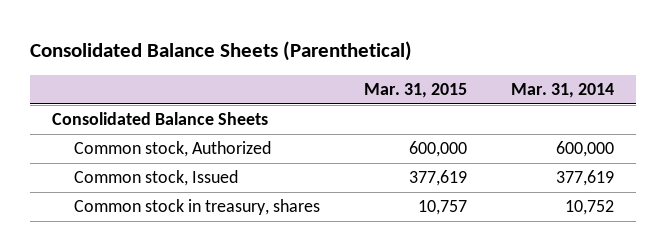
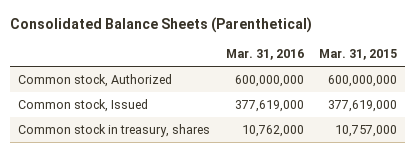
- | Mar. 31, 2015 | Mar. 31, 2014
+ | Mar. 31, 2016 | Mar. 31, 2015
- Consolidated Balance Sheets
- Common stock, Authorized | 600,000 | 600,000
- Common stock, Issued | 377,619 | 377,619
- Common stock in treasury, shares | 10,757 | 10,752
+ Common stock, Authorized | 600,000,000 | 600,000,000
+ Common stock, Issued | 377,619,000 | 377,619,000
+ Common stock in treasury, shares | 10,762,000 | 10,757,000

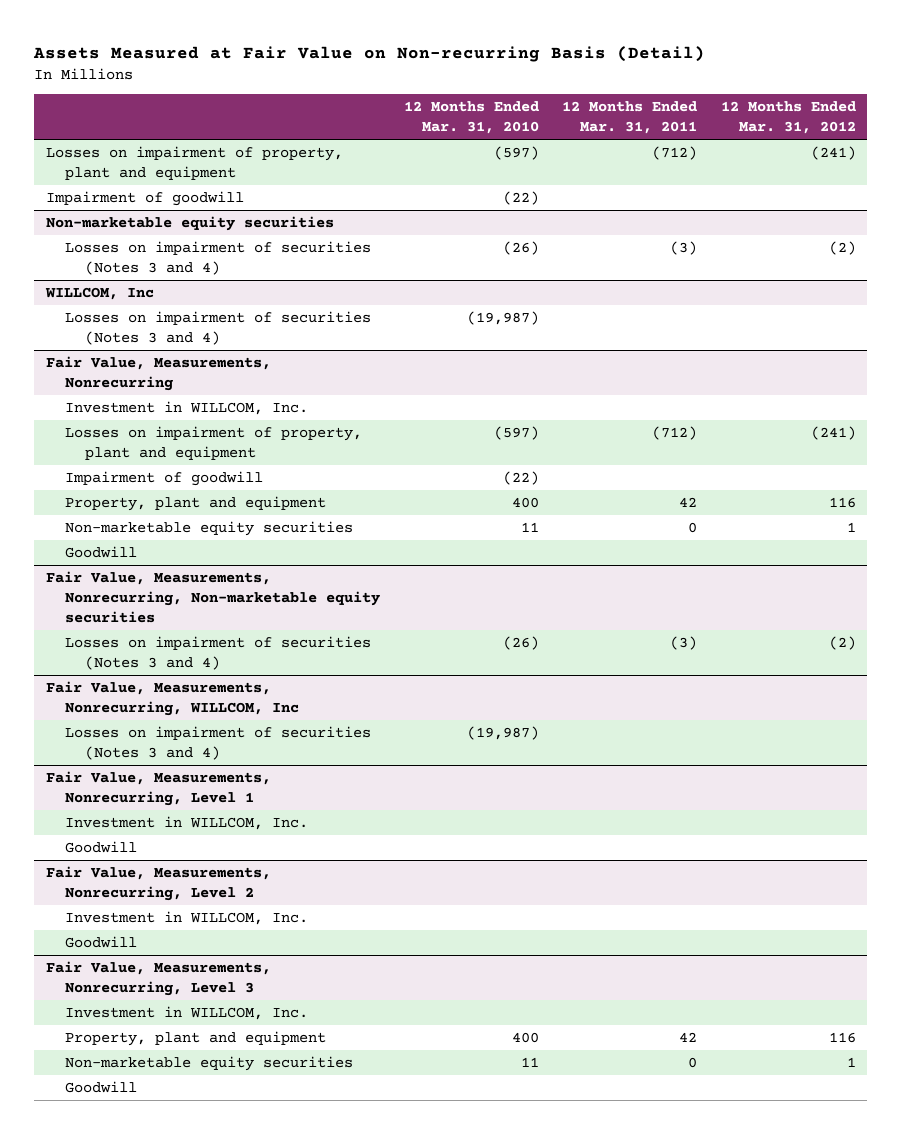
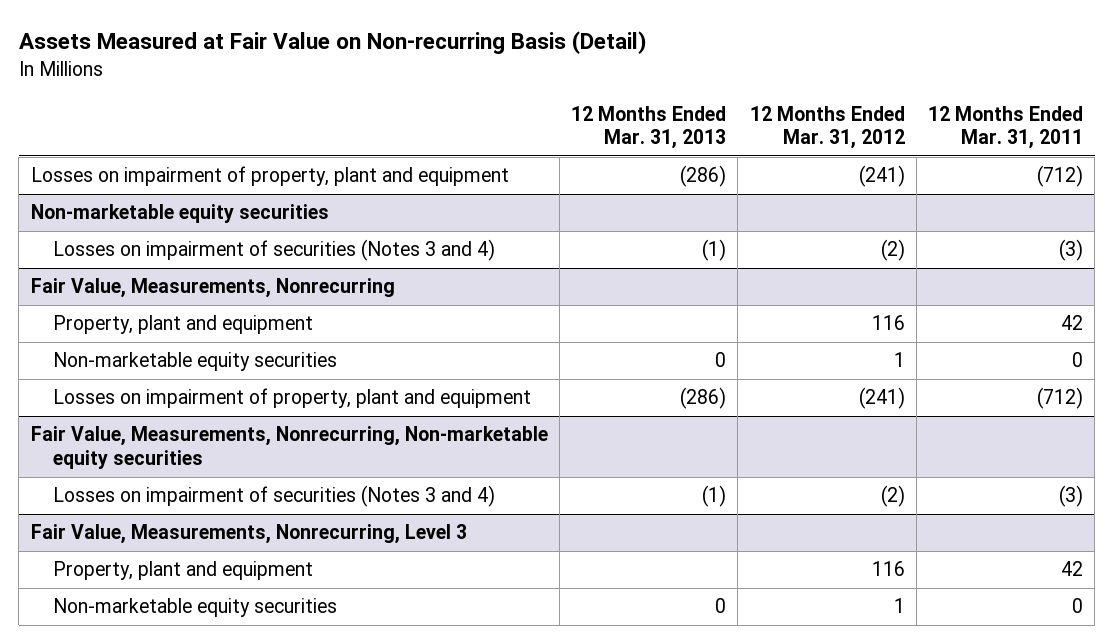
- | 12 Months Ended Mar. 31, 2010 | 12 Months Ended Mar. 31, 2011 | 12 Months Ended Mar. 31, 2012
+ | 12 Months Ended Mar. 31, 2013 | 12 Months Ended Mar. 31, 2012 | 12 Months Ended Mar. 31, 2011
- Impairment of goodwill | (22) | |
- WILLCOM, Inc
- Losses on impairment of securities (Notes 3 and 4) | (19,987) | |
@ Fair Value, Measurements, Nonrecurring
- Investment in WILLCOM, Inc.
- Impairment of goodwill | (22) | |
- Goodwill
moved down: Losses on impairment of property, plant and equipment | (286) | (241) | (712)
- Fair Value, Measurements, Nonrecurring, WILLCOM, Inc
- Losses on impairment of securities (Notes 3 and 4) | (19,987) | |
- Fair Value, Measurements, Nonrecurring, Level 1
- Investment in WILLCOM, Inc.
- Goodwill
- Fair Value, Measurements, Nonrecurring, Level 2
- Investment in WILLCOM, Inc.
- Goodwill
@ Fair Value, Measurements, Nonrecurring, Level 3
- Investment in WILLCOM, Inc.
- Goodwill

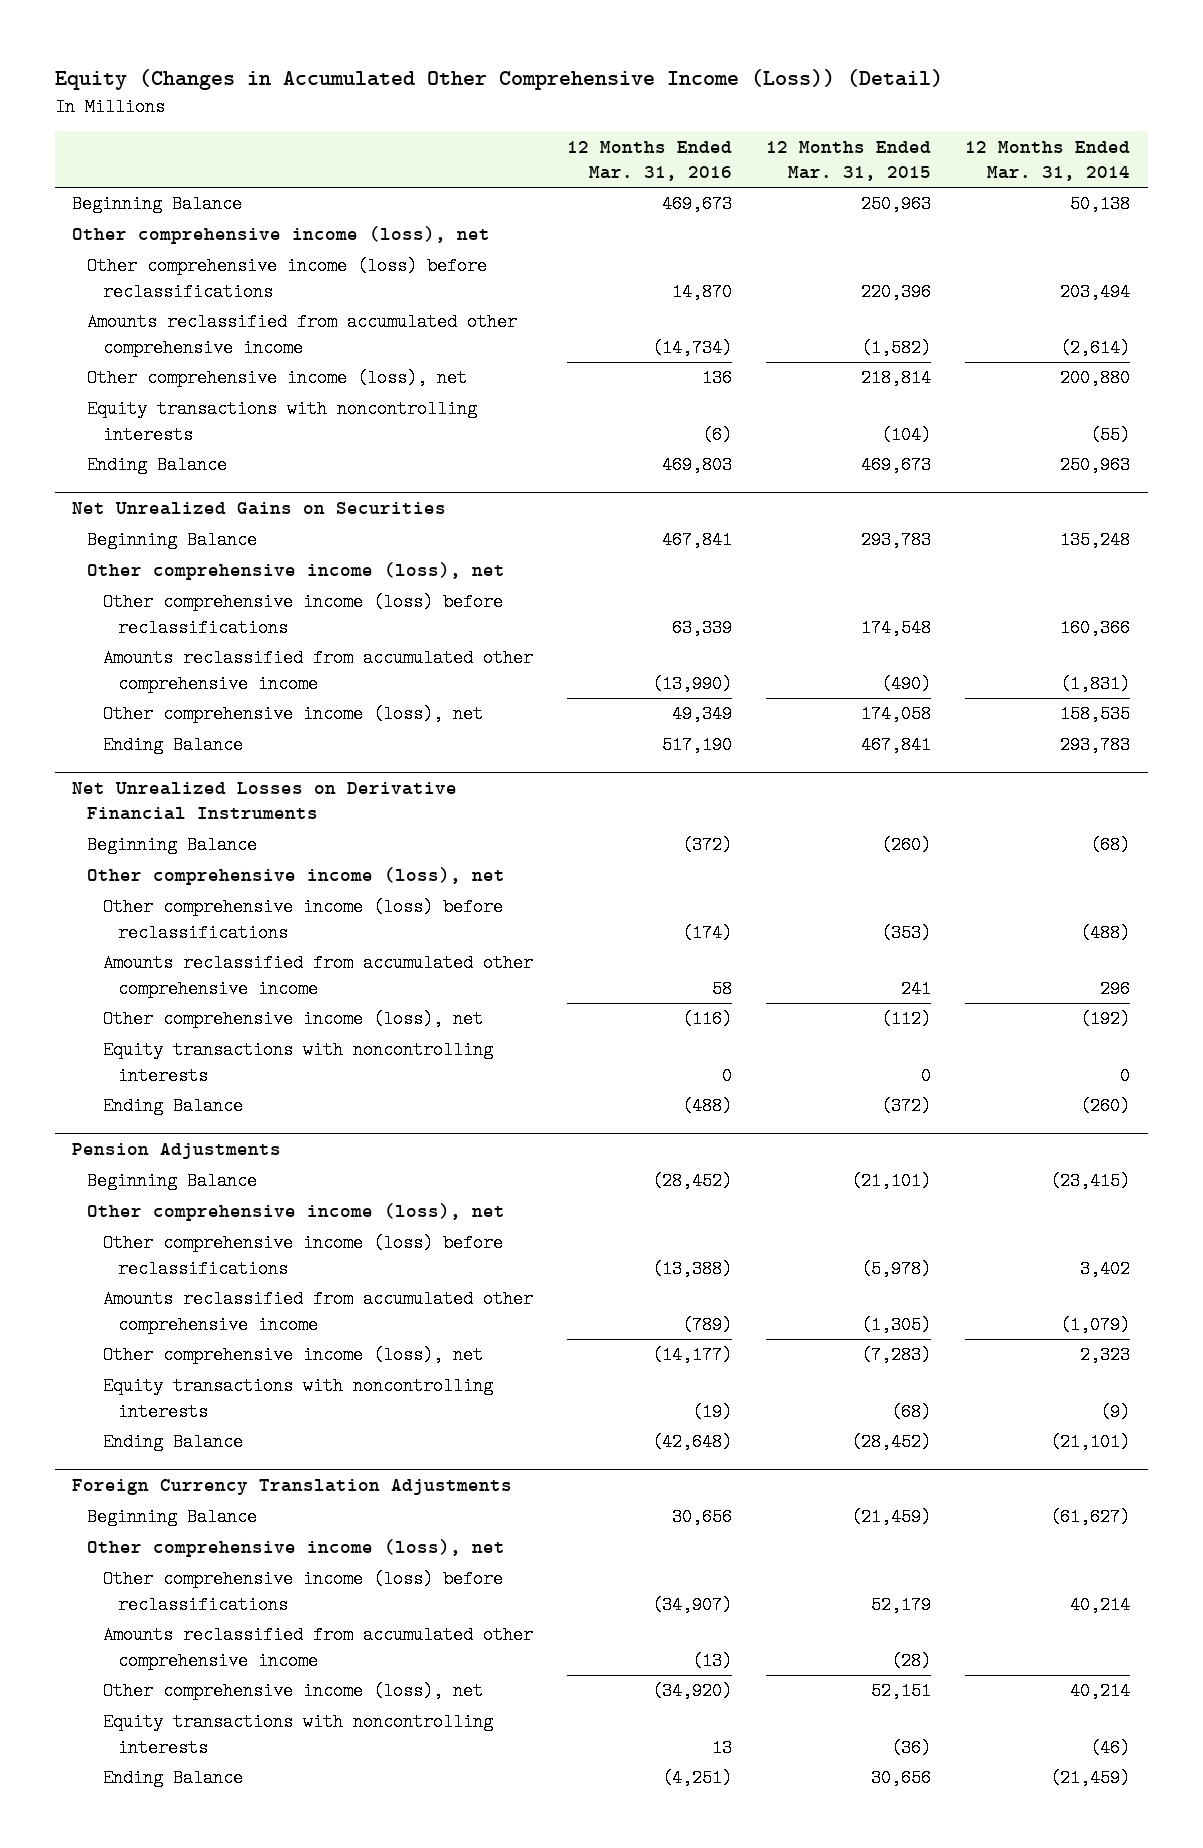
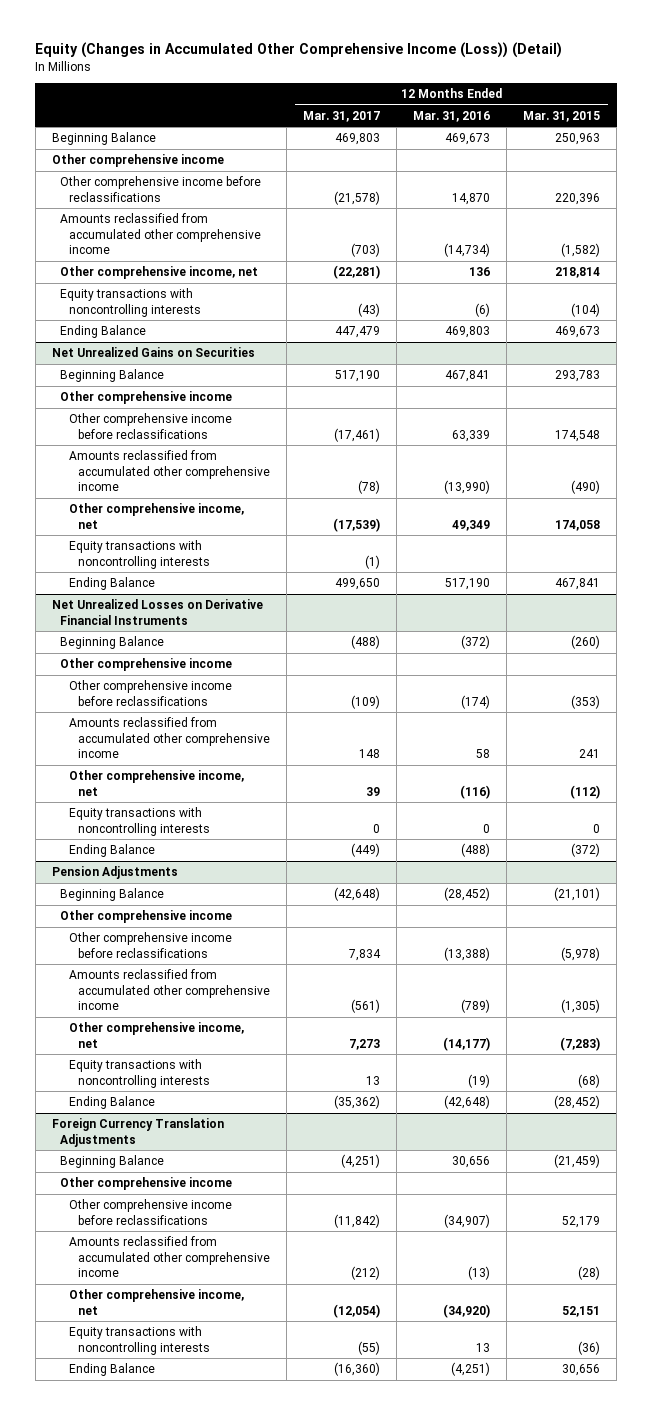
- | 12 Months Ended Mar. 31, 2016 | 12 Months Ended Mar. 31, 2015 | 12 Months Ended Mar. 31, 2014
+ | 12 Months Ended Mar. 31, 2017 | 12 Months Ended Mar. 31, 2016 | 12 Months Ended Mar. 31, 2015
- Other comprehensive income (loss), net
- Other comprehensive income (loss) before reclassifications | 14,870 | 220,396 | 203,494
+ Other comprehensive income
+ Other comprehensive income before reclassifications | (21,578) | 14,870 | 220,396
- Other comprehensive income (loss), net | 136 | 218,814 | 200,880
+ Other comprehensive income, net | (22,281) | 136 | 218,814
@ Net Unrealized Gains on Securities
- Other comprehensive income (loss), net
- Other comprehensive income (loss) before reclassifications | 63,339 | 174,548 | 160,366
+ Other comprehensive income
+ Other comprehensive income before reclassifications | (17,461) | 63,339 | 174,548
- Other comprehensive income (loss), net | 49,349 | 174,058 | 158,535
+ Other comprehensive income, net | (17,539) | 49,349 | 174,058
+ Equity transactions with noncontrolling interests | (1) | |
@ Net Unrealized Losses on Derivative Financial Instruments
- Other comprehensive income (loss), net
- Other comprehensive income (loss) before reclassifications | (174) | (353) | (488)
+ Other comprehensive income
+ Other comprehensive income before reclassifications | (109) | (174) | (353)
- Other comprehensive income (loss), net | (116) | (112) | (192)
+ Other comprehensive income, net | 39 | (116) | (112)
@ Pension Adjustments
- Other comprehensive income (loss), net
- Other comprehensive income (loss) before reclassifications | (13,388) | (5,978) | 3,402
+ Other comprehensive income
+ Other comprehensive income before reclassifications | 7,834 | (13,388) | (5,978)
- Other comprehensive income (loss), net | (14,177) | (7,283) | 2,323
+ Other comprehensive income, net | 7,273 | (14,177) | (7,283)
@ Foreign Currency Translation Adjustments
- Other comprehensive income (loss), net
- Other comprehensive income (loss) before reclassifications | (34,907) | 52,179 | 40,214
+ Other comprehensive income
+ Other comprehensive income before reclassifications | (11,842) | (34,907) | 52,179
- Other comprehensive income (loss), net | (34,920) | 52,151 | 40,214
+ Other comprehensive income, net | (12,054) | (34,920) | 52,151

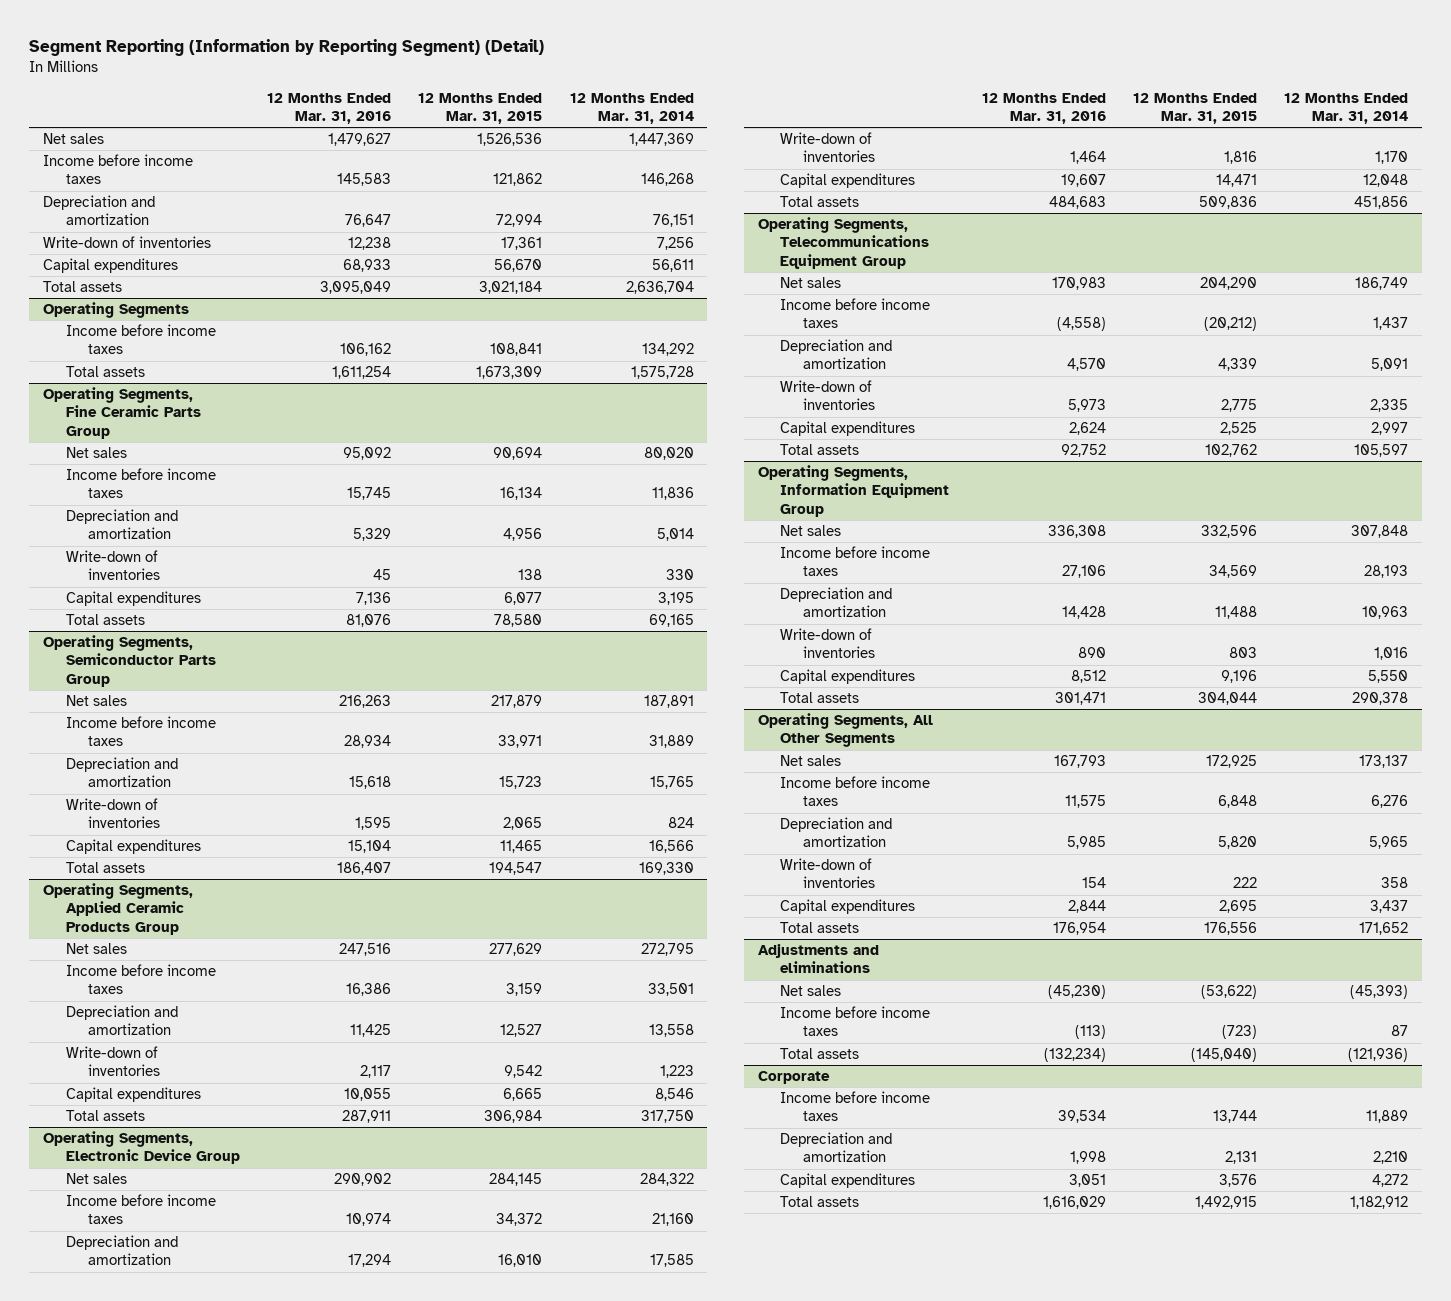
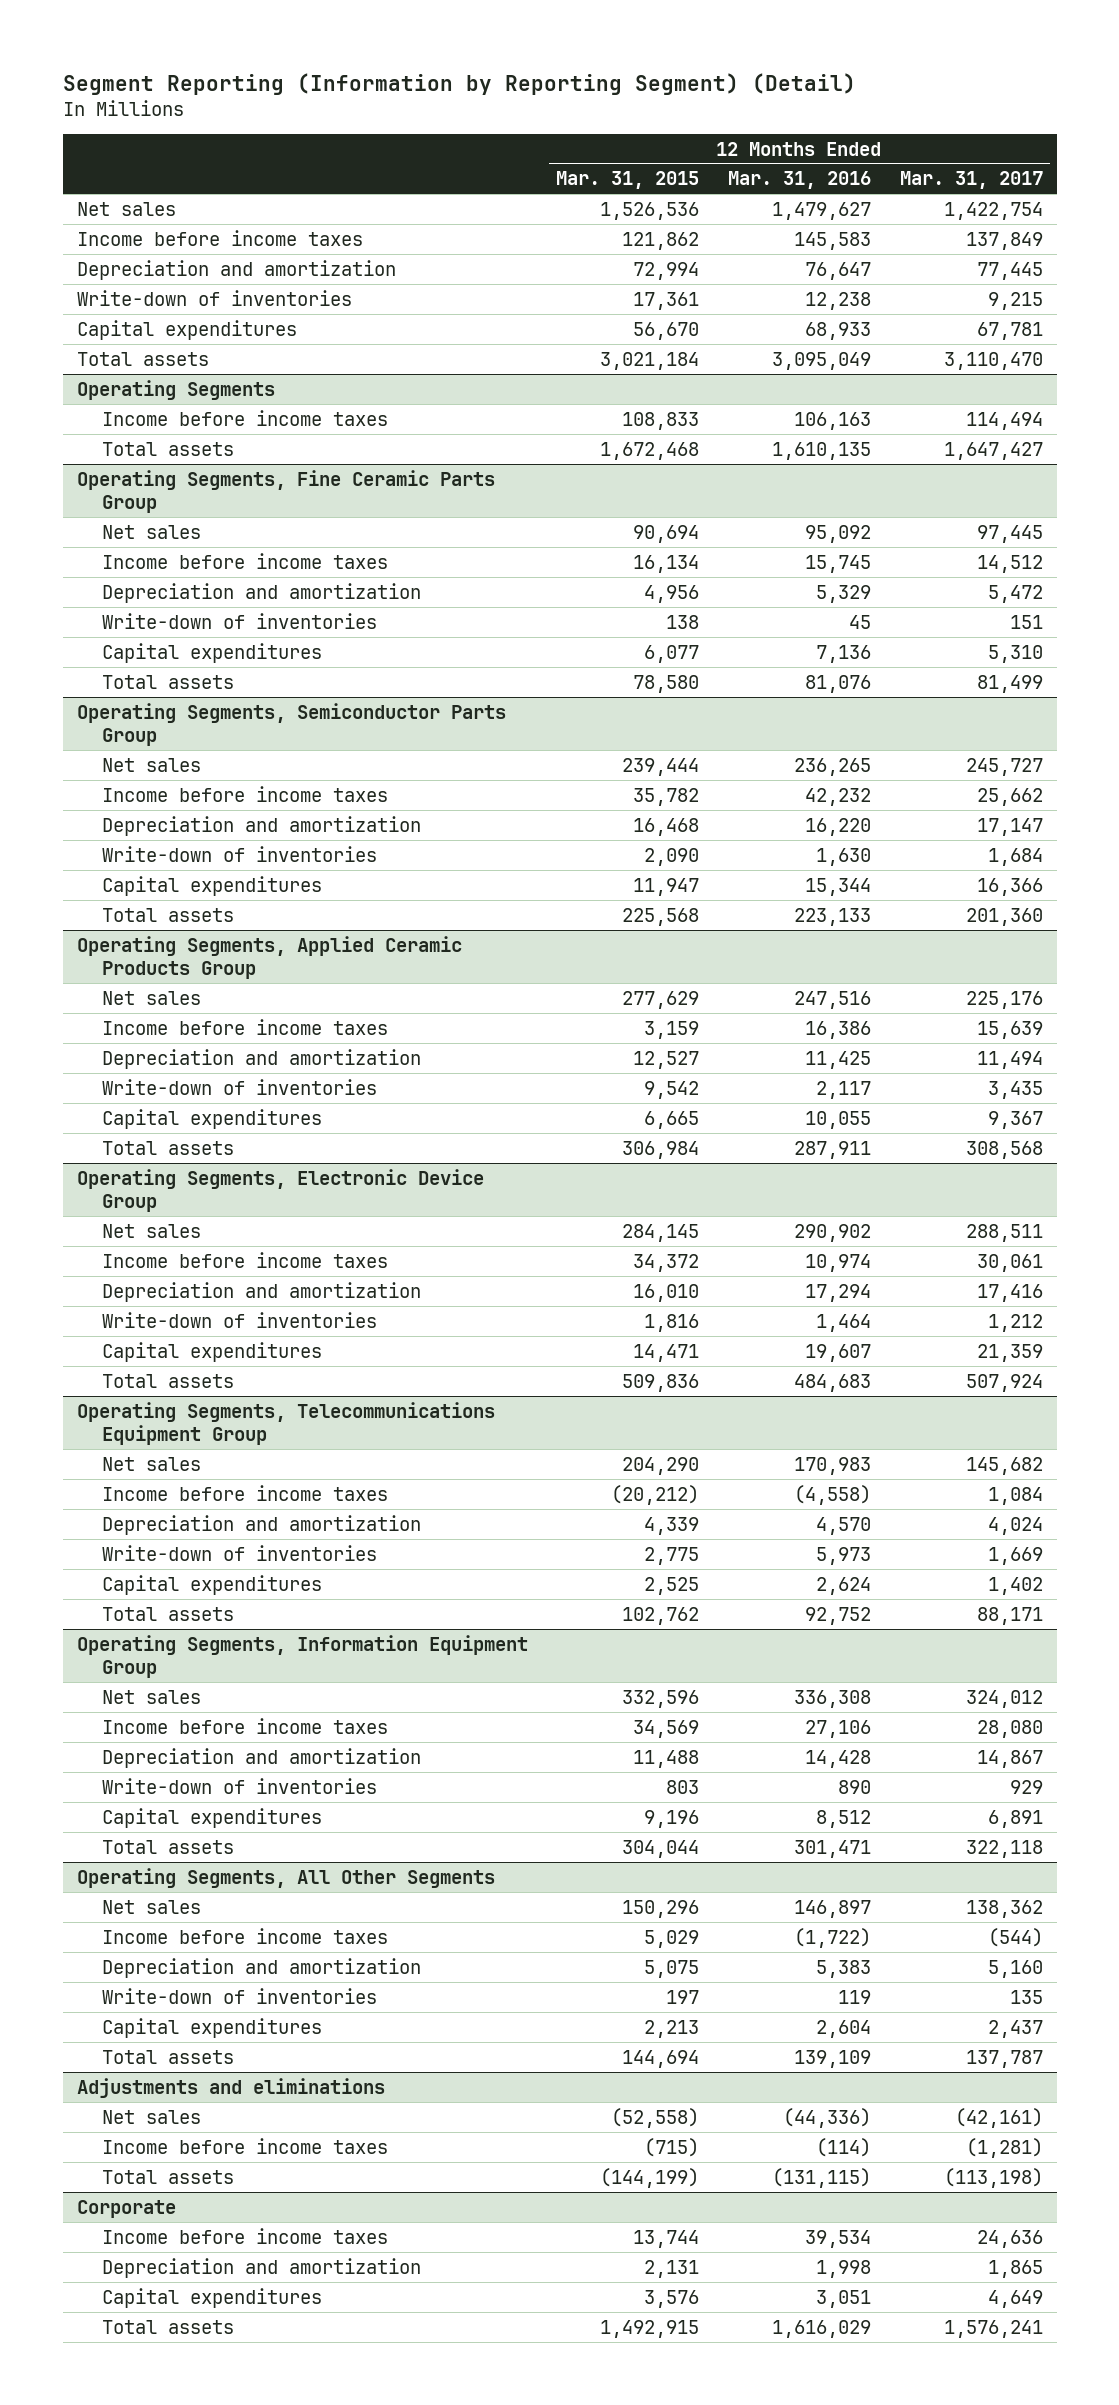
- | 12 Months Ended Mar. 31, 2016 | 12 Months Ended Mar. 31, 2015 | 12 Months Ended Mar. 31, 2014
+ | 12 Months Ended Mar. 31, 2015 | 12 Months Ended Mar. 31, 2016 | 12 Months Ended Mar. 31, 2017
@ Operating Segments
- Income before income taxes | 106,162 | 108,841 | 134,292
- Total assets | 1,611,254 | 1,673,309 | 1,575,728
+ Income before income taxes | 108,833 | 106,163 | 114,494
+ Total assets | 1,672,468 | 1,610,135 | 1,647,427
@ Operating Segments, Semiconductor Parts Group
- Net sales | 216,263 | 217,879 | 187,891
- Income before income taxes | 28,934 | 33,971 | 31,889
- Depreciation and amortization | 15,618 | 15,723 | 15,765
- Write-down of inventories | 1,595 | 2,065 | 824
- Capital expenditures | 15,104 | 11,465 | 16,566
- Total assets | 186,407 | 194,547 | 169,330
+ Net sales | 239,444 | 236,265 | 245,727
+ Income before income taxes | 35,782 | 42,232 | 25,662
+ Depreciation and amortization | 16,468 | 16,220 | 17,147
+ Write-down of inventories | 2,090 | 1,630 | 1,684
+ Capital expenditures | 11,947 | 15,344 | 16,366
+ Total assets | 225,568 | 223,133 | 201,360
@ Operating Segments, All Other Segments
- Net sales | 167,793 | 172,925 | 173,137
- Income before income taxes | 11,575 | 6,848 | 6,276
- Depreciation and amortization | 5,985 | 5,820 | 5,965
- Write-down of inventories | 154 | 222 | 358
- Capital expenditures | 2,844 | 2,695 | 3,437
- Total assets | 176,954 | 176,556 | 171,652
+ Net sales | 150,296 | 146,897 | 138,362
+ Income before income taxes | 5,029 | (1,722) | (544)
+ Depreciation and amortization | 5,075 | 5,383 | 5,160
+ Write-down of inventories | 197 | 119 | 135
+ Capital expenditures | 2,213 | 2,604 | 2,437
+ Total assets | 144,694 | 139,109 | 137,787
@ Adjustments and eliminations
- Net sales | (45,230) | (53,622) | (45,393)
- Income before income taxes | (113) | (723) | 87
- Total assets | (132,234) | (145,040) | (121,936)
+ Net sales | (52,558) | (44,336) | (42,161)
+ Income before income taxes | (715) | (114) | (1,281)
+ Total assets | (144,199) | (131,115) | (113,198)

